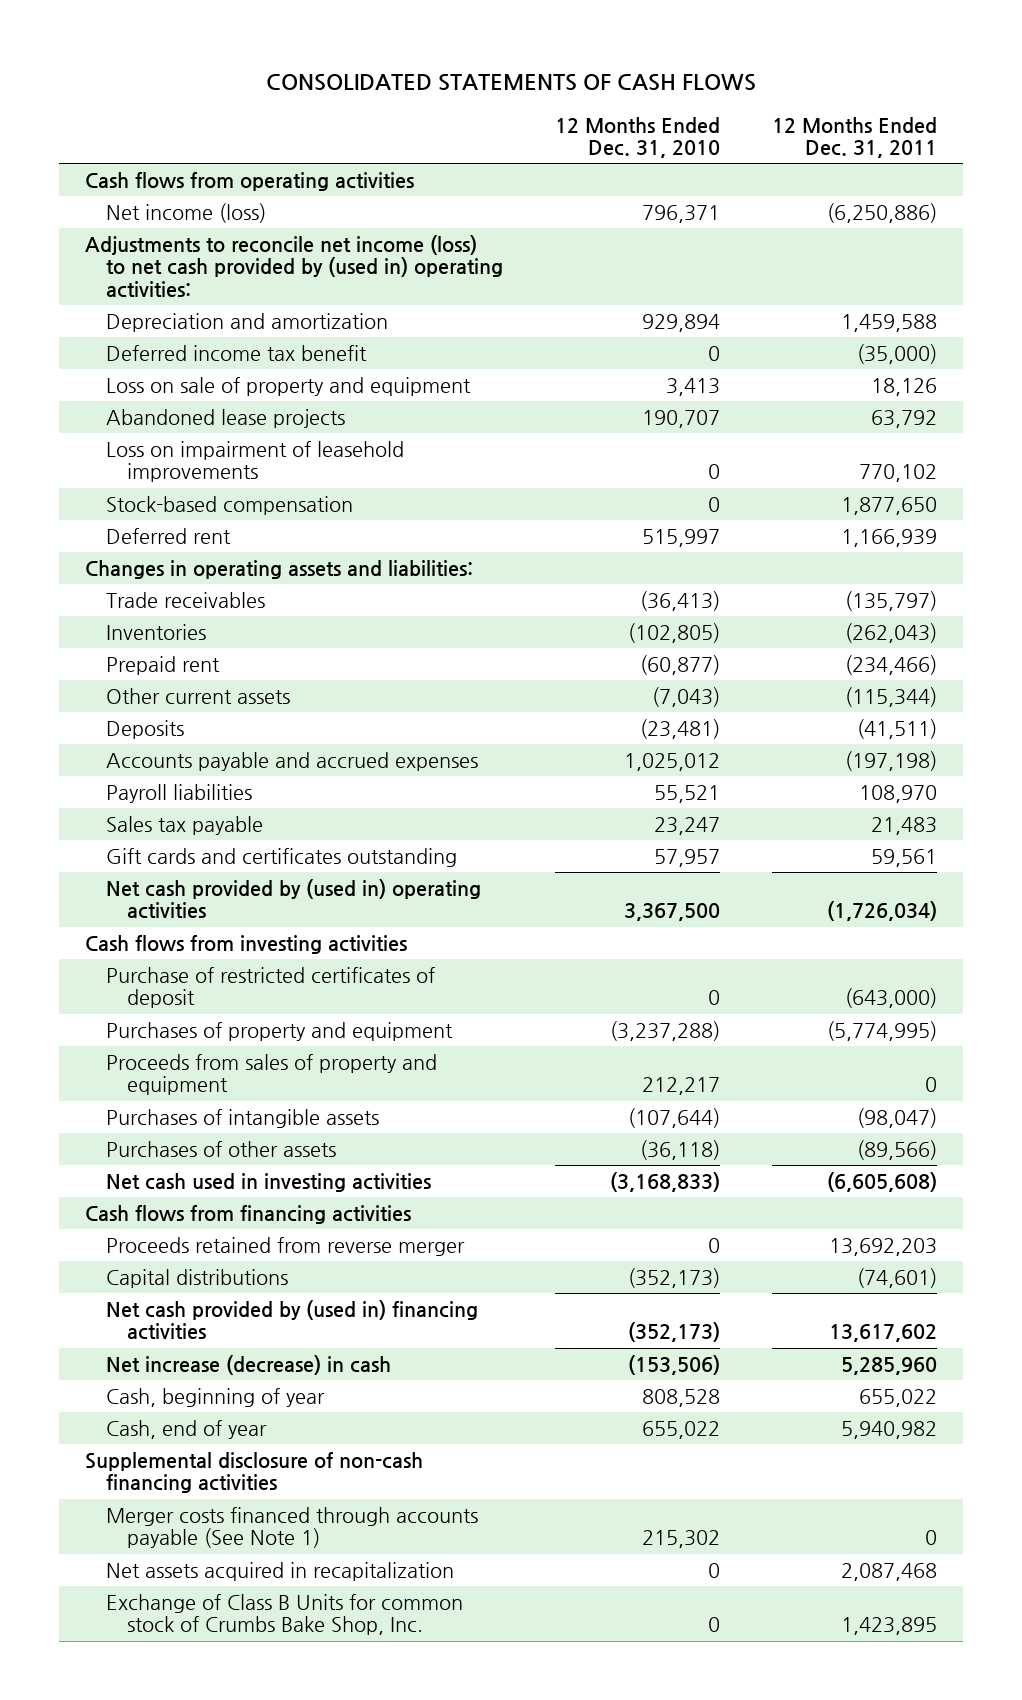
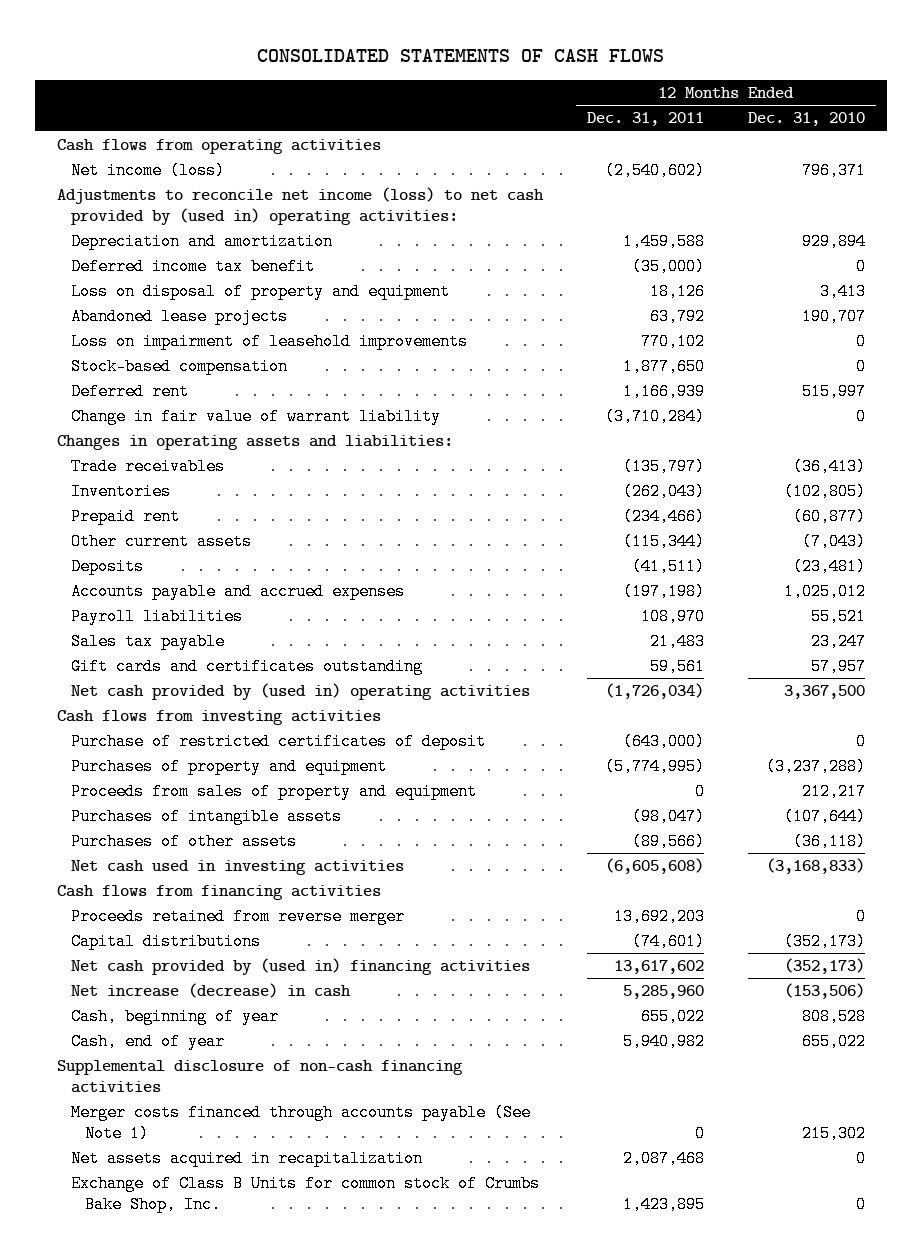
- | 12 Months Ended Dec. 31, 2010 | 12 Months Ended Dec. 31, 2011
+ | 12 Months Ended Dec. 31, 2011 | 12 Months Ended Dec. 31, 2010
- Net income (loss) | 796,371 | (6,250,886)
+ Net income (loss) | (2,540,602) | 796,371
- Loss on sale of property and equipment | 3,413 | 18,126
+ Loss on disposal of property and equipment | 18,126 | 3,413
+ Change in fair value of warrant liability | (3,710,284) | 0

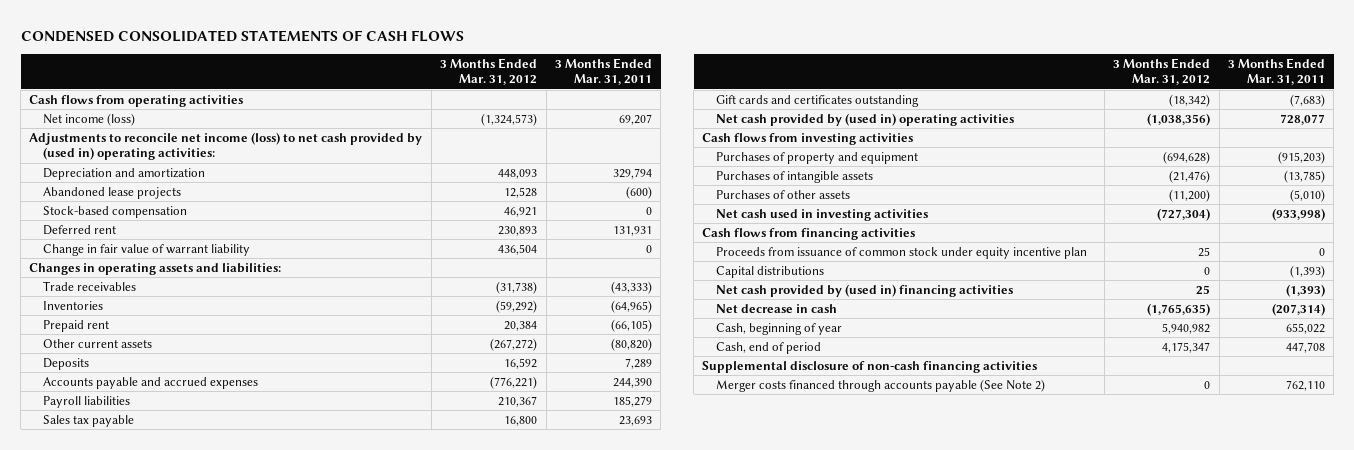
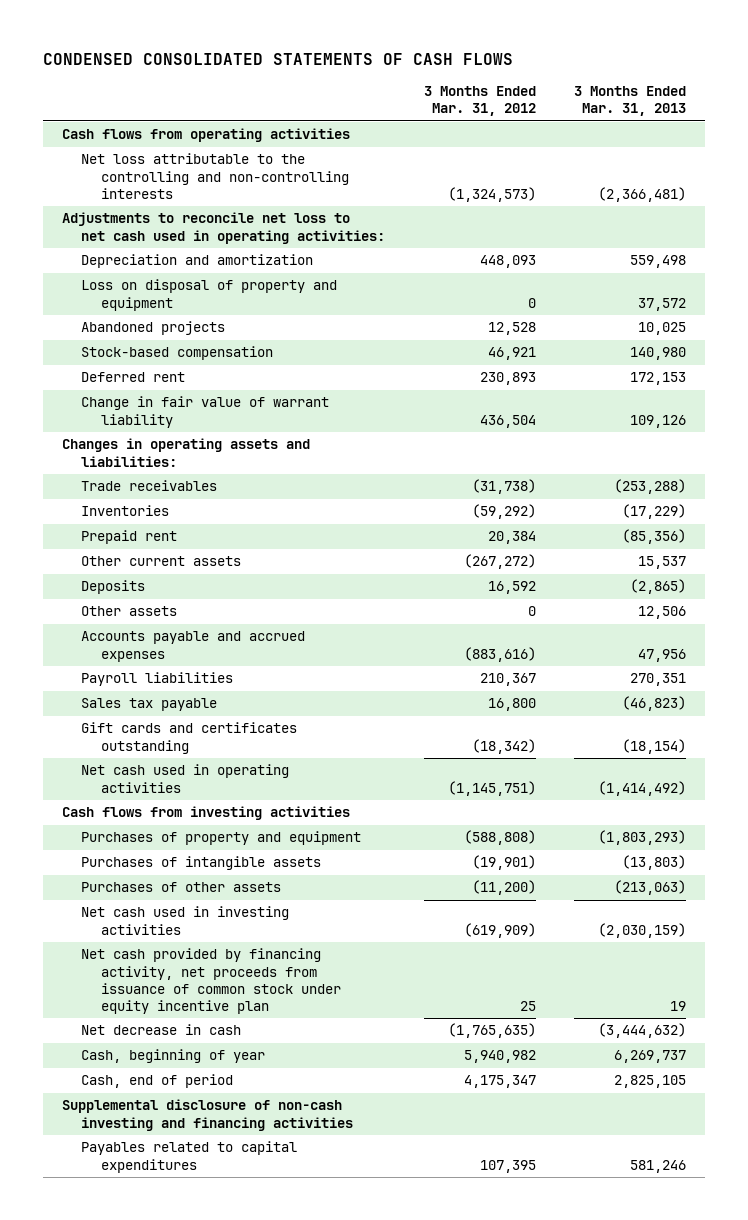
- | 3 Months Ended Mar. 31, 2012 | 3 Months Ended Mar. 31, 2011
+ | 3 Months Ended Mar. 31, 2012 | 3 Months Ended Mar. 31, 2013
- Net income (loss) | (1,324,573) | 69,207
- Adjustments to reconcile net income (loss) to net cash provided by (used in) operating activities:
+ Net loss attributable to the controlling and non-controlling interests | (1,324,573) | (2,366,481)
+ Adjustments to reconcile net loss to net cash used in operating activities:
- Abandoned lease projects | 12,528 | (600)
+ Loss on disposal of property and equipment | 0 | 37,572
+ Abandoned projects | 12,528 | 10,025
- Accounts payable and accrued expenses | (776,221) | 244,390
+ Other assets | 0 | 12,506
+ Accounts payable and accrued expenses | (883,616) | 47,956
- Net cash provided by (used in) operating activities | (1,038,356) | 728,077
+ Net cash used in operating activities | (1,145,751) | (1,414,492)
- Purchases of property and equipment | (694,628) | (915,203)
- Purchases of intangible assets | (21,476) | (13,785)
+ Purchases of property and equipment | (588,808) | (1,803,293)
+ Purchases of intangible assets | (19,901) | (13,803)
- Net cash used in investing activities | (727,304) | (933,998)
- Cash flows from financing activities
- Proceeds from issuance of common stock under equity incentive plan | 25 | 0
- Capital distributions | 0 | (1,393)
- Net cash provided by (used in) financing activities | 25 | (1,393)
+ Net cash used in investing activities | (619,909) | (2,030,159)
+ Net cash provided by financing activity, net proceeds from issuance of common stock under equity incentive plan | 25 | 19
- Supplemental disclosure of non-cash financing activities
- Merger costs financed through accounts payable (See Note 2) | 0 | 762,110
+ Supplemental disclosure of non-cash investing and financing activities
+ Payables related to capital expenditures | 107,395 | 581,246

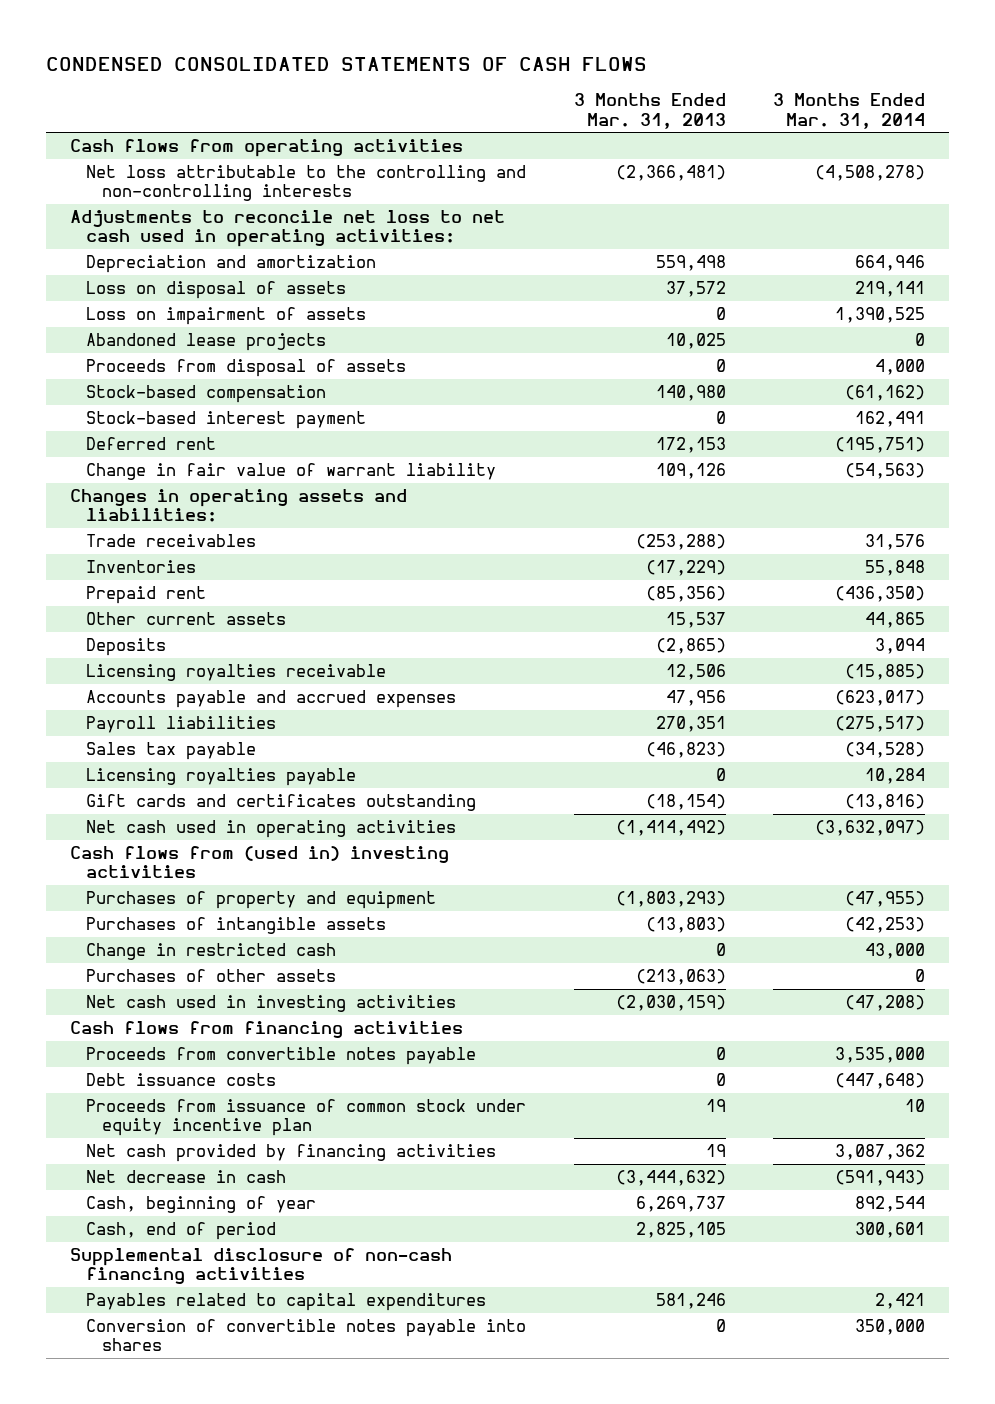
- | 3 Months Ended Mar. 31, 2012 | 3 Months Ended Mar. 31, 2013
+ | 3 Months Ended Mar. 31, 2013 | 3 Months Ended Mar. 31, 2014
- Loss on disposal of property and equipment | 0 | 37,572
- Abandoned projects | 12,528 | 10,025
+ Loss on disposal of assets | 37,572 | 219,141
+ Loss on impairment of assets | 0 | 1,390,525
+ Abandoned lease projects | 10,025 | 0
+ Proceeds from disposal of assets | 0 | 4,000
+ Stock-based interest payment | 0 | 162,491
- Other assets | 0 | 12,506
+ Licensing royalties receivable | 12,506 | (15,885)
+ Licensing royalties payable | 0 | 10,284
- Cash flows from investing activities
+ Cash flows from (used in) investing activities
+ Change in restricted cash | 0 | 43,000
- Net cash provided by financing activity, net proceeds from issuance of common stock under equity incentive plan | 25 | 19
+ Cash flows from financing activities
+ Proceeds from convertible notes payable | 0 | 3,535,000
+ Debt issuance costs | 0 | (447,648)
+ Proceeds from issuance of common stock under equity incentive plan | 19 | 10
+ Net cash provided by financing activities | 19 | 3,087,362
- Supplemental disclosure of non-cash investing and financing activities
+ Supplemental disclosure of non-cash financing activities
+ Conversion of convertible notes payable into shares | 0 | 350,000

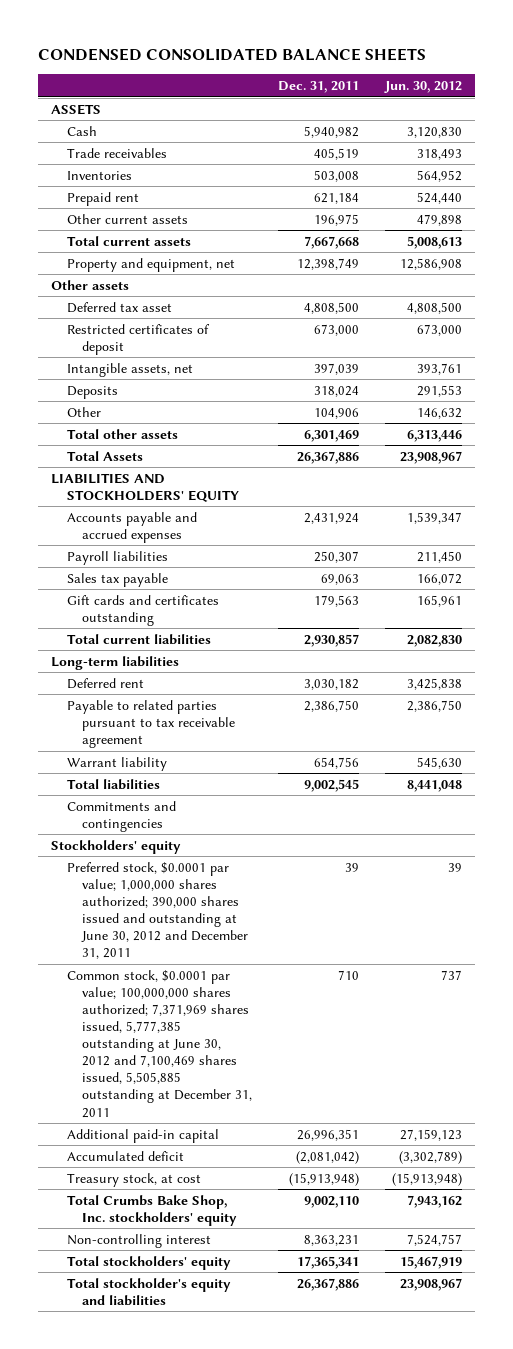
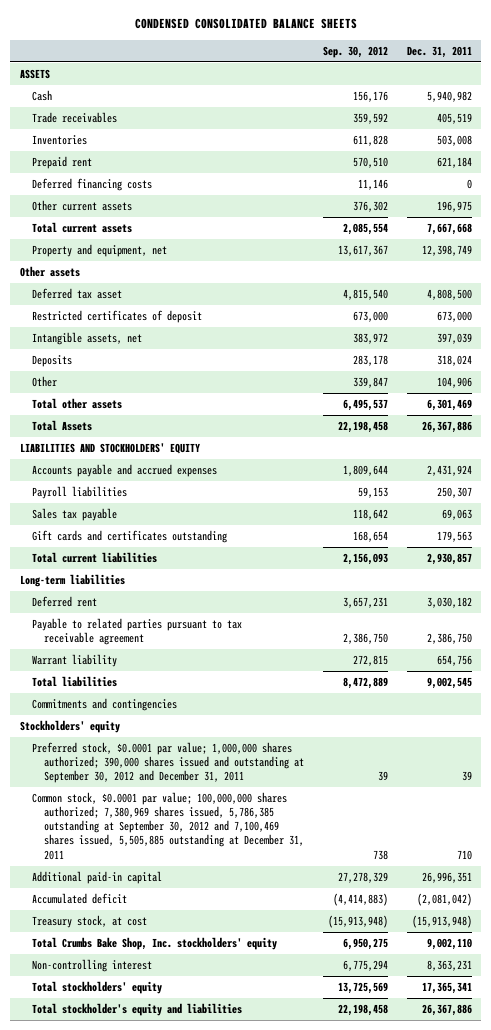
- | Dec. 31, 2011 | Jun. 30, 2012
+ | Sep. 30, 2012 | Dec. 31, 2011
+ Deferred financing costs | 11,146 | 0
- Preferred stock, $0.0001 par value; 1,000,000 shares authorized; 390,000 shares issued and outstanding at June 30, 2012 and December 31, 2011 | 39 | 39
- Common stock, $0.0001 par value; 100,000,000 shares authorized; 7,371,969 shares issued, 5,777,385 outstanding at June 30, 2012 and 7,100,469 shares issued, 5,505,885 outstanding at December 31, 2011 | 710 | 737
+ Preferred stock, $0.0001 par value; 1,000,000 shares authorized; 390,000 shares issued and outstanding at September 30, 2012 and December 31, 2011 | 39 | 39
+ Common stock, $0.0001 par value; 100,000,000 shares authorized; 7,380,969 shares issued, 5,786,385 outstanding at September 30, 2012 and 7,100,469 shares issued, 5,505,885 outstanding at December 31, 2011 | 738 | 710

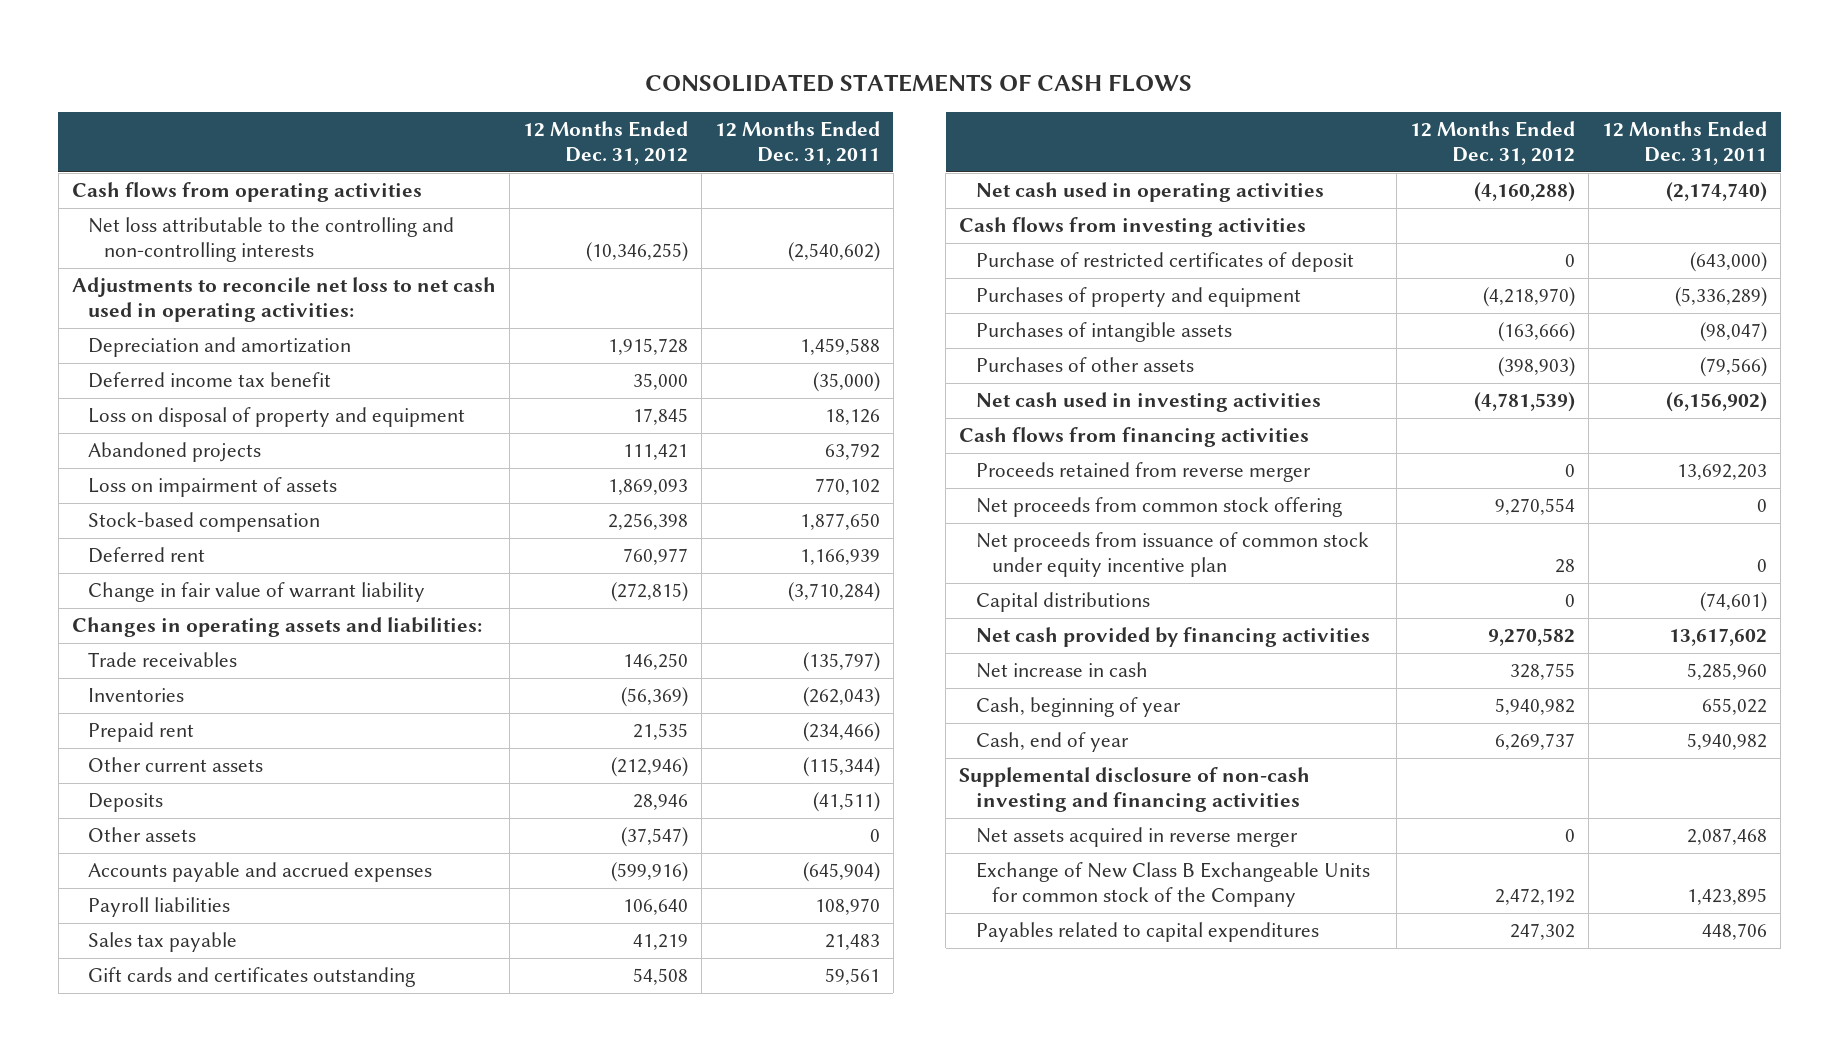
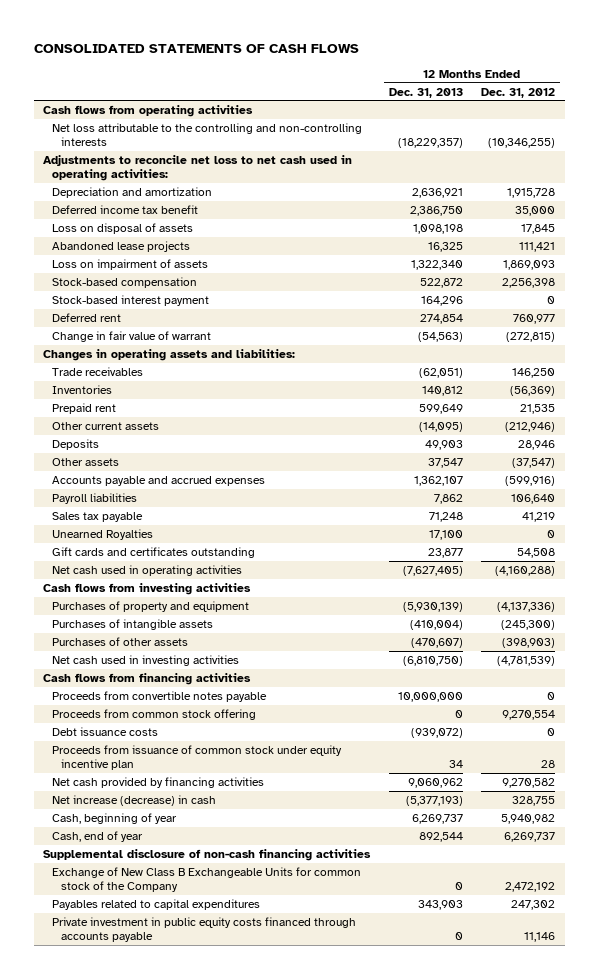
- | 12 Months Ended Dec. 31, 2012 | 12 Months Ended Dec. 31, 2011
+ | 12 Months Ended Dec. 31, 2013 | 12 Months Ended Dec. 31, 2012
- Loss on disposal of property and equipment | 17,845 | 18,126
- Abandoned projects | 111,421 | 63,792
+ Loss on disposal of assets | 1,098,198 | 17,845
+ Abandoned lease projects | 16,325 | 111,421
+ Stock-based interest payment | 164,296 | 0
- Change in fair value of warrant liability | (272,815) | (3,710,284)
+ Change in fair value of warrant | (54,563) | (272,815)
+ Unearned Royalties | 17,100 | 0
- Purchase of restricted certificates of deposit | 0 | (643,000)
- Purchases of property and equipment | (4,218,970) | (5,336,289)
- Purchases of intangible assets | (163,666) | (98,047)
+ Purchases of property and equipment | (5,930,139) | (4,137,336)
+ Purchases of intangible assets | (410,004) | (245,300)
- Proceeds retained from reverse merger | 0 | 13,692,203
- Net proceeds from common stock offering | 9,270,554 | 0
- Net proceeds from issuance of common stock under equity incentive plan | 28 | 0
- Capital distributions | 0 | (74,601)
+ Proceeds from convertible notes payable | 10,000,000 | 0
+ Proceeds from common stock offering | 0 | 9,270,554
+ Debt issuance costs | (939,072) | 0
+ Proceeds from issuance of common stock under equity incentive plan | 34 | 28
- Net increase in cash | 328,755 | 5,285,960
+ Net increase (decrease) in cash | (5,377,193) | 328,755
- Supplemental disclosure of non-cash investing and financing activities
- Net assets acquired in reverse merger | 0 | 2,087,468
+ Supplemental disclosure of non-cash financing activities
+ Private investment in public equity costs financed through accounts payable | 0 | 11,146

